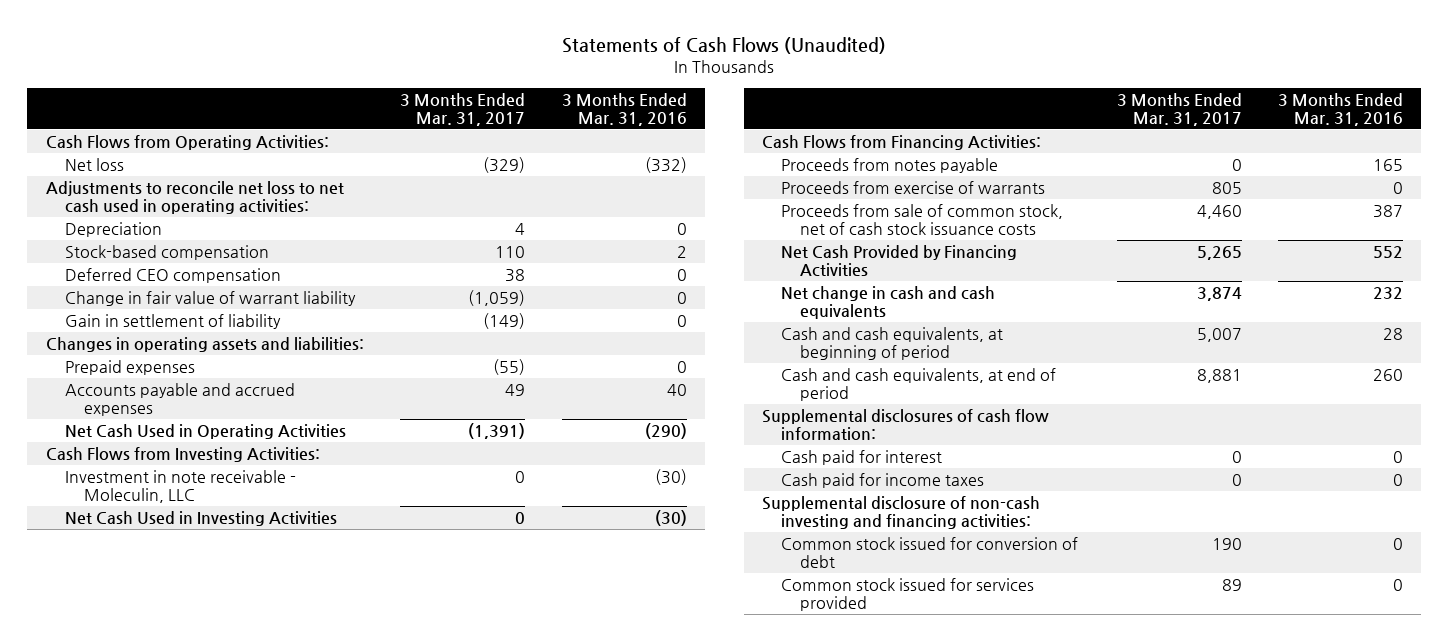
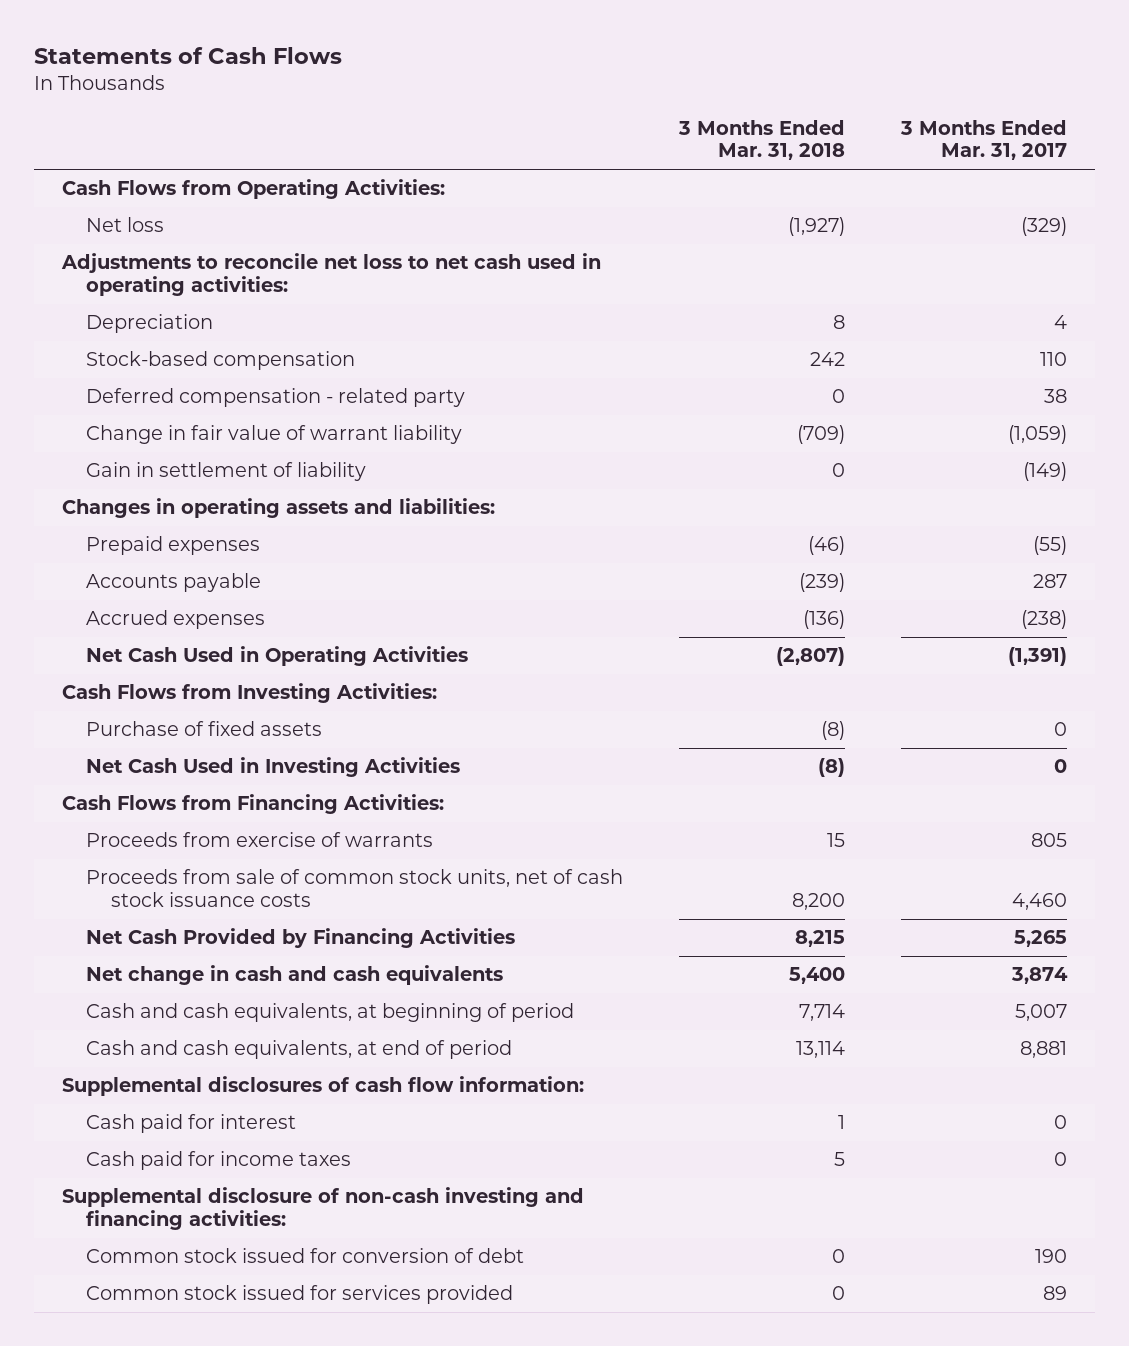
- Statements of Cash Flows (Unaudited)
+ Statements of Cash Flows
- | 3 Months Ended Mar. 31, 2017 | 3 Months Ended Mar. 31, 2016
+ | 3 Months Ended Mar. 31, 2018 | 3 Months Ended Mar. 31, 2017
- Deferred CEO compensation | 38 | 0
+ Deferred compensation - related party | 0 | 38
- Accounts payable and accrued expenses | 49 | 40
+ Accounts payable | (239) | 287
+ Accrued expenses | (136) | (238)
- Investment in note receivable - Moleculin, LLC | 0 | (30)
+ Purchase of fixed assets | (8) | 0
- Proceeds from notes payable | 0 | 165
- Proceeds from sale of common stock, net of cash stock issuance costs | 4,460 | 387
+ Proceeds from sale of common stock units, net of cash stock issuance costs | 8,200 | 4,460

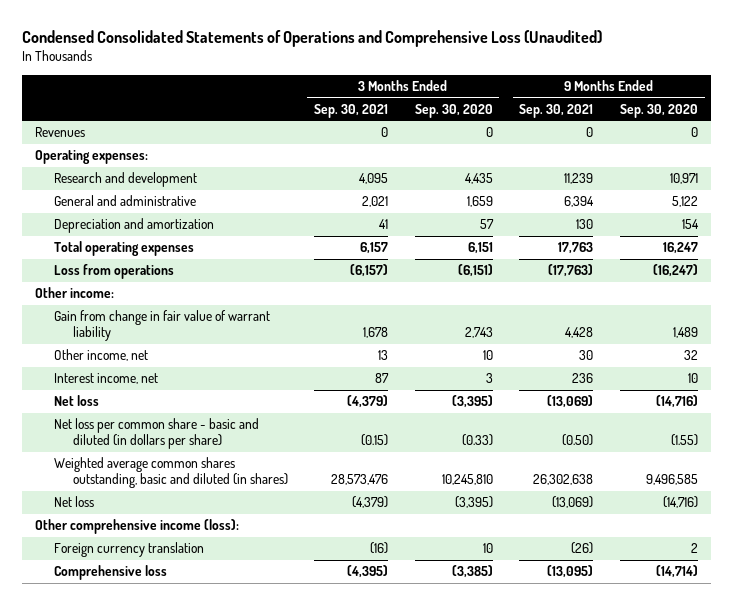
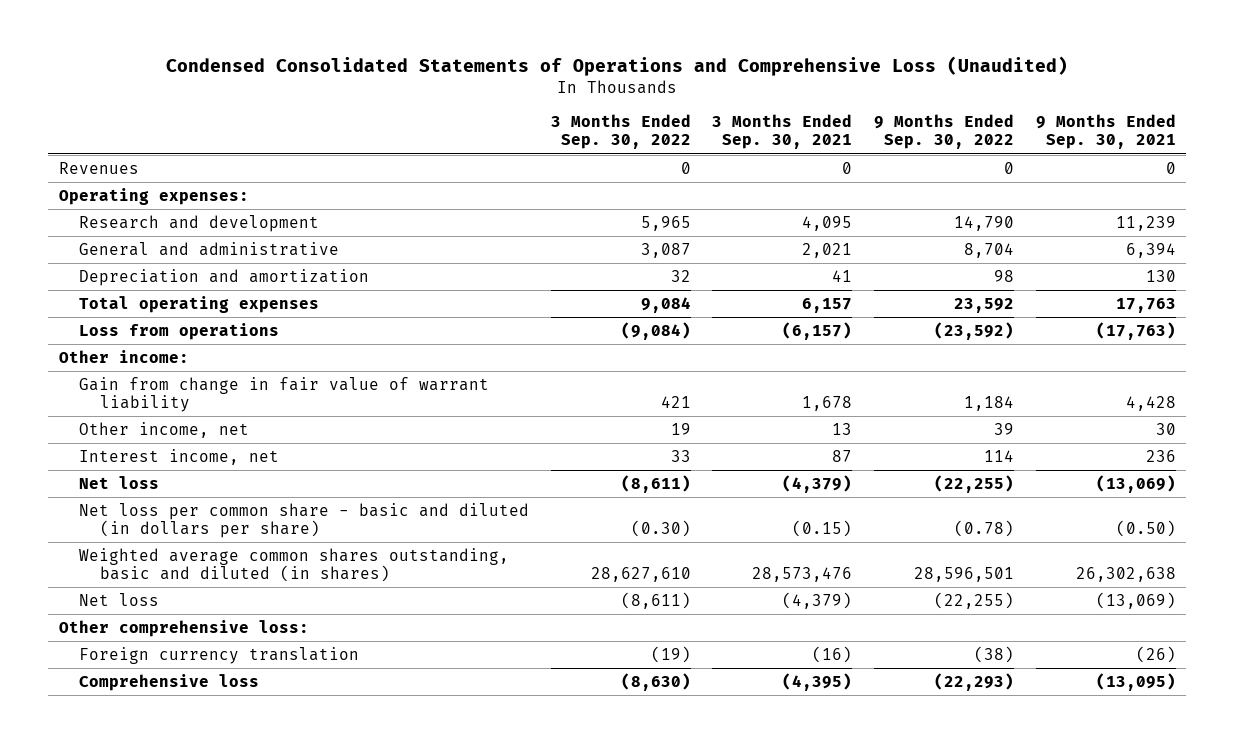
- | 3 Months Ended Sep. 30, 2021 | 3 Months Ended Sep. 30, 2020 | 9 Months Ended Sep. 30, 2021 | 9 Months Ended Sep. 30, 2020
+ | 3 Months Ended Sep. 30, 2022 | 3 Months Ended Sep. 30, 2021 | 9 Months Ended Sep. 30, 2022 | 9 Months Ended Sep. 30, 2021
- Other comprehensive income (loss):
+ Other comprehensive loss:

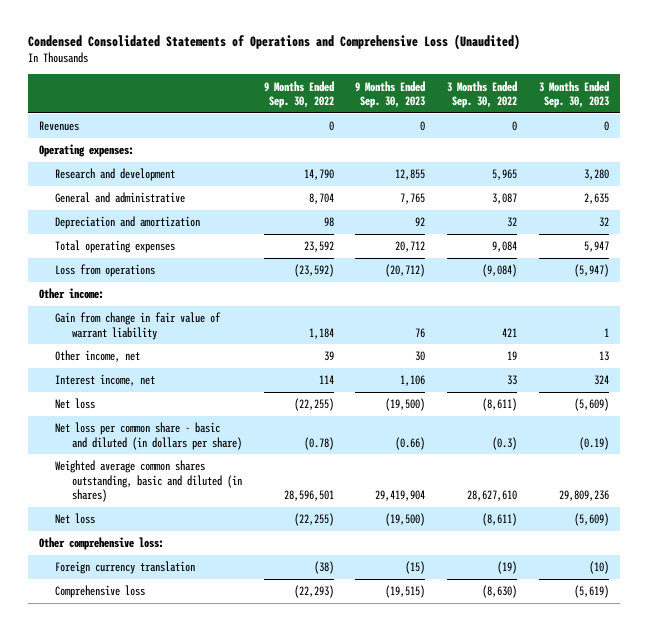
- | 3 Months Ended Sep. 30, 2022 | 3 Months Ended Sep. 30, 2021 | 9 Months Ended Sep. 30, 2022 | 9 Months Ended Sep. 30, 2021
+ | 9 Months Ended Sep. 30, 2022 | 9 Months Ended Sep. 30, 2023 | 3 Months Ended Sep. 30, 2022 | 3 Months Ended Sep. 30, 2023
- Net loss per common share - basic and diluted (in dollars per share) | (0.30) | (0.15) | (0.78) | (0.50)
+ Net loss per common share - basic and diluted (in dollars per share) | (0.78) | (0.66) | (0.3) | (0.19)

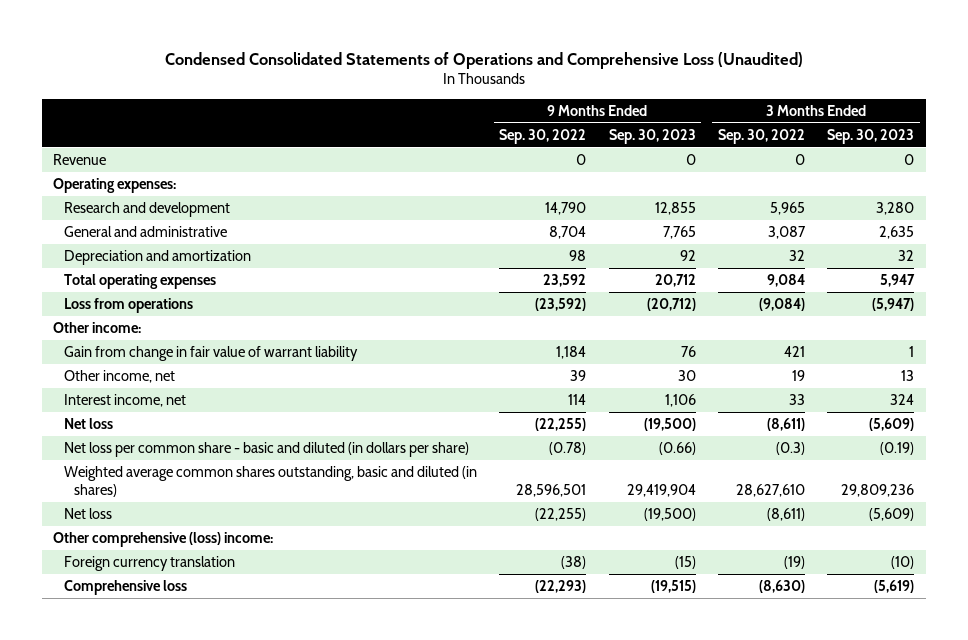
- Revenues | 0 | 0 | 0 | 0
+ Revenue | 0 | 0 | 0 | 0
- Other comprehensive loss:
+ Other comprehensive (loss) income:

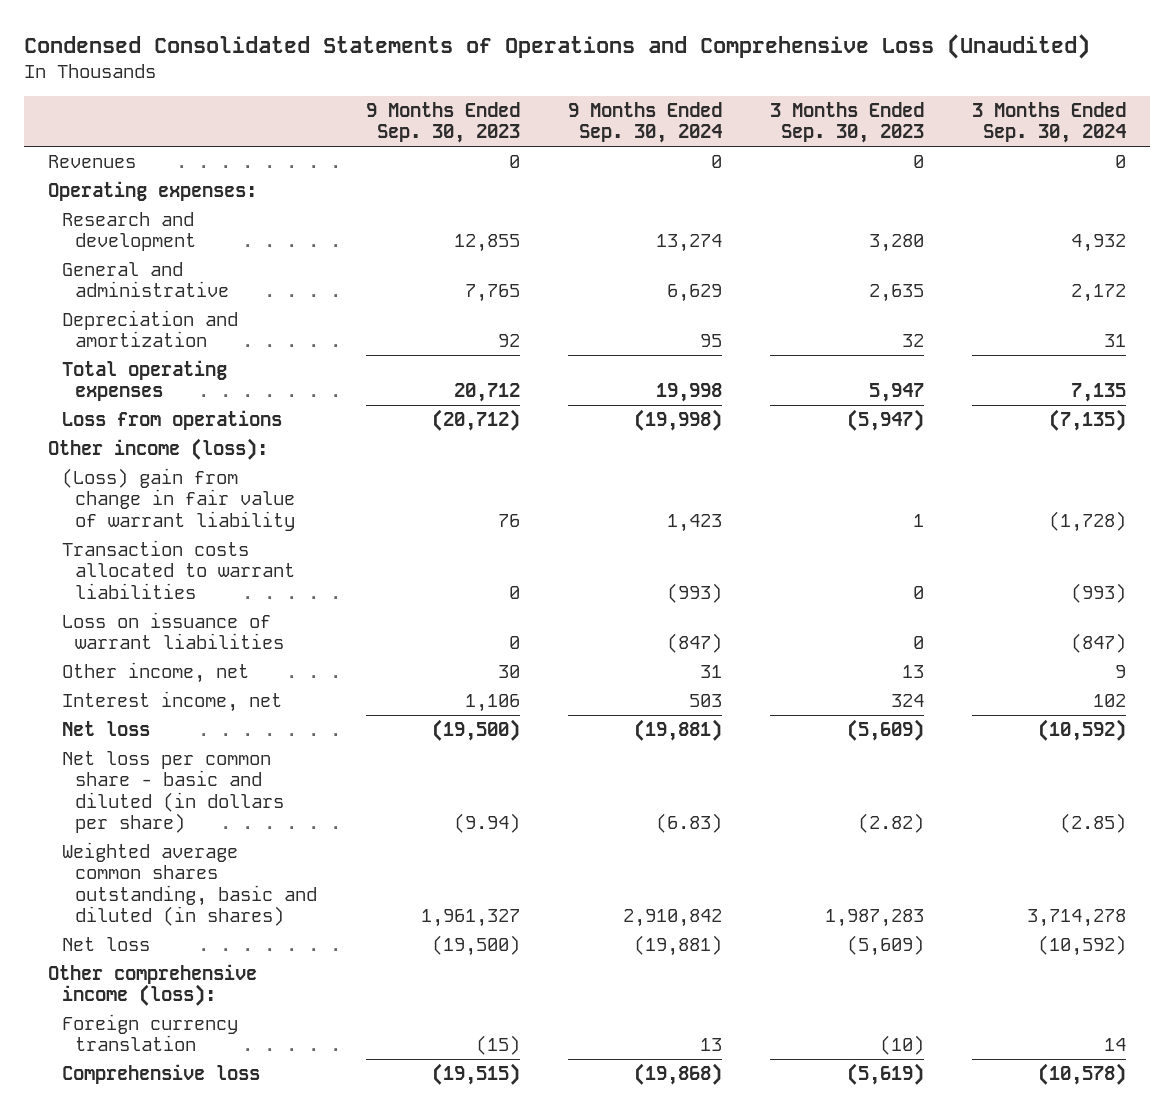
- | 9 Months Ended Sep. 30, 2022 | 9 Months Ended Sep. 30, 2023 | 3 Months Ended Sep. 30, 2022 | 3 Months Ended Sep. 30, 2023
+ | 9 Months Ended Sep. 30, 2023 | 9 Months Ended Sep. 30, 2024 | 3 Months Ended Sep. 30, 2023 | 3 Months Ended Sep. 30, 2024
- Revenue | 0 | 0 | 0 | 0
+ Revenues | 0 | 0 | 0 | 0
- Other income:
- Gain from change in fair value of warrant liability | 1,184 | 76 | 421 | 1
+ Other income (loss):
+ (Loss) gain from change in fair value of warrant liability | 76 | 1,423 | 1 | (1,728)
+ Transaction costs allocated to warrant liabilities | 0 | (993) | 0 | (993)
+ Loss on issuance of warrant liabilities | 0 | (847) | 0 | (847)
- Net loss per common share - basic and diluted (in dollars per share) | (0.78) | (0.66) | (0.3) | (0.19)
- Weighted average common shares outstanding, basic and diluted (in shares) | 28,596,501 | 29,419,904 | 28,627,610 | 29,809,236
+ Net loss per common share - basic and diluted (in dollars per share) | (9.94) | (6.83) | (2.82) | (2.85)
+ Weighted average common shares outstanding, basic and diluted (in shares) | 1,961,327 | 2,910,842 | 1,987,283 | 3,714,278
- Other comprehensive (loss) income:
+ Other comprehensive income (loss):

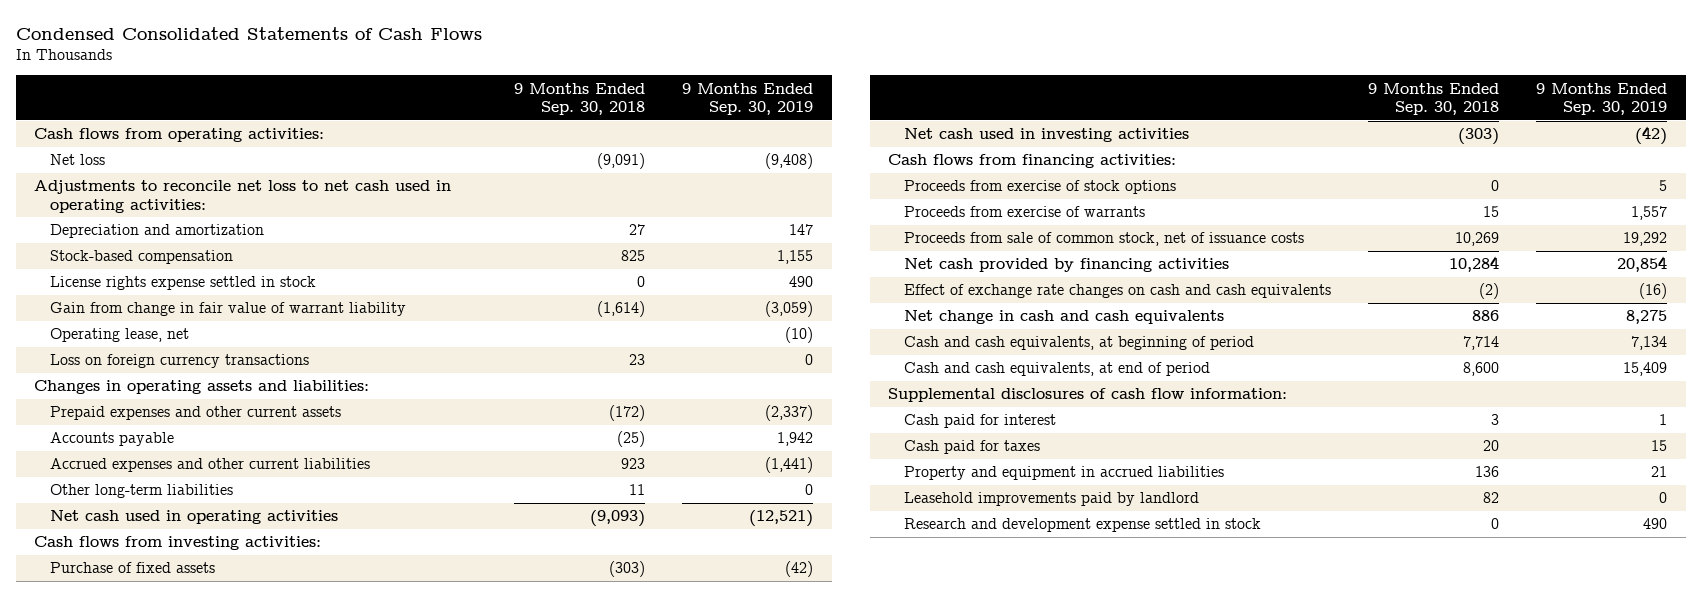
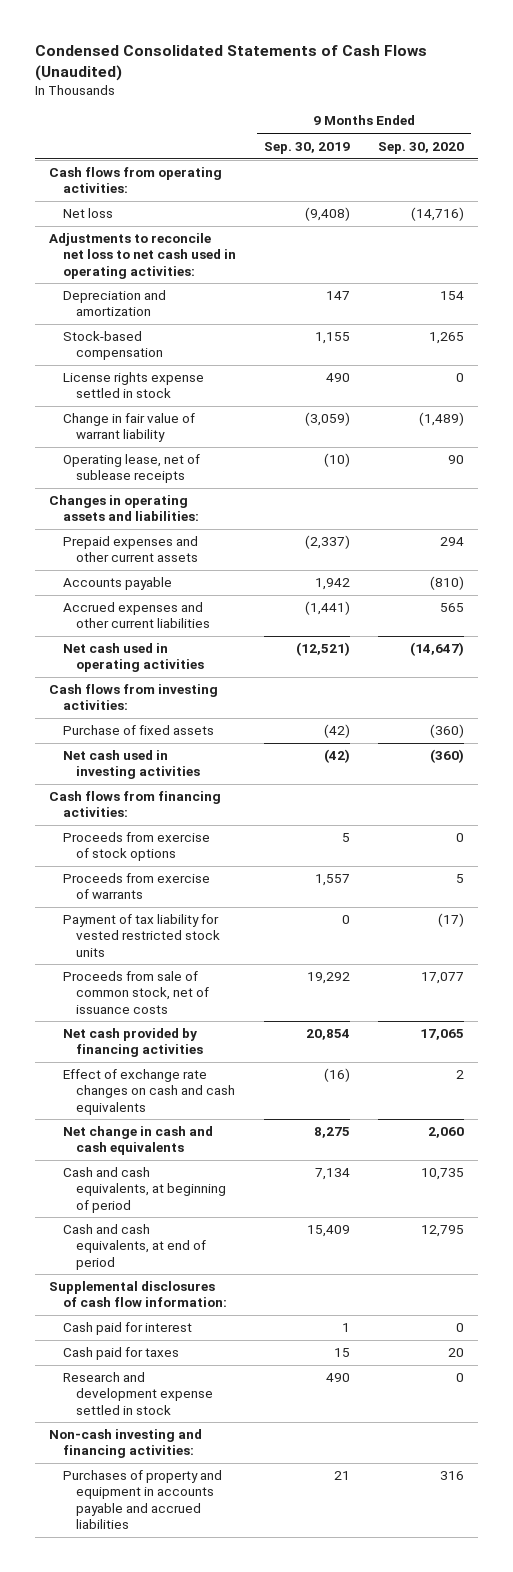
- Condensed Consolidated Statements of Cash Flows
+ Condensed Consolidated Statements of Cash Flows (Unaudited)
- | 9 Months Ended Sep. 30, 2018 | 9 Months Ended Sep. 30, 2019
+ | 9 Months Ended Sep. 30, 2019 | 9 Months Ended Sep. 30, 2020
- Gain from change in fair value of warrant liability | (1,614) | (3,059)
- Operating lease, net | | (10)
- Loss on foreign currency transactions | 23 | 0
+ Change in fair value of warrant liability | (3,059) | (1,489)
+ Operating lease, net of sublease receipts | (10) | 90
- Other long-term liabilities | 11 | 0
+ Payment of tax liability for vested restricted stock units | 0 | (17)
- Property and equipment in accrued liabilities | 136 | 21
- Leasehold improvements paid by landlord | 82 | 0
+ Non-cash investing and financing activities:
+ Purchases of property and equipment in accounts payable and accrued liabilities | 21 | 316

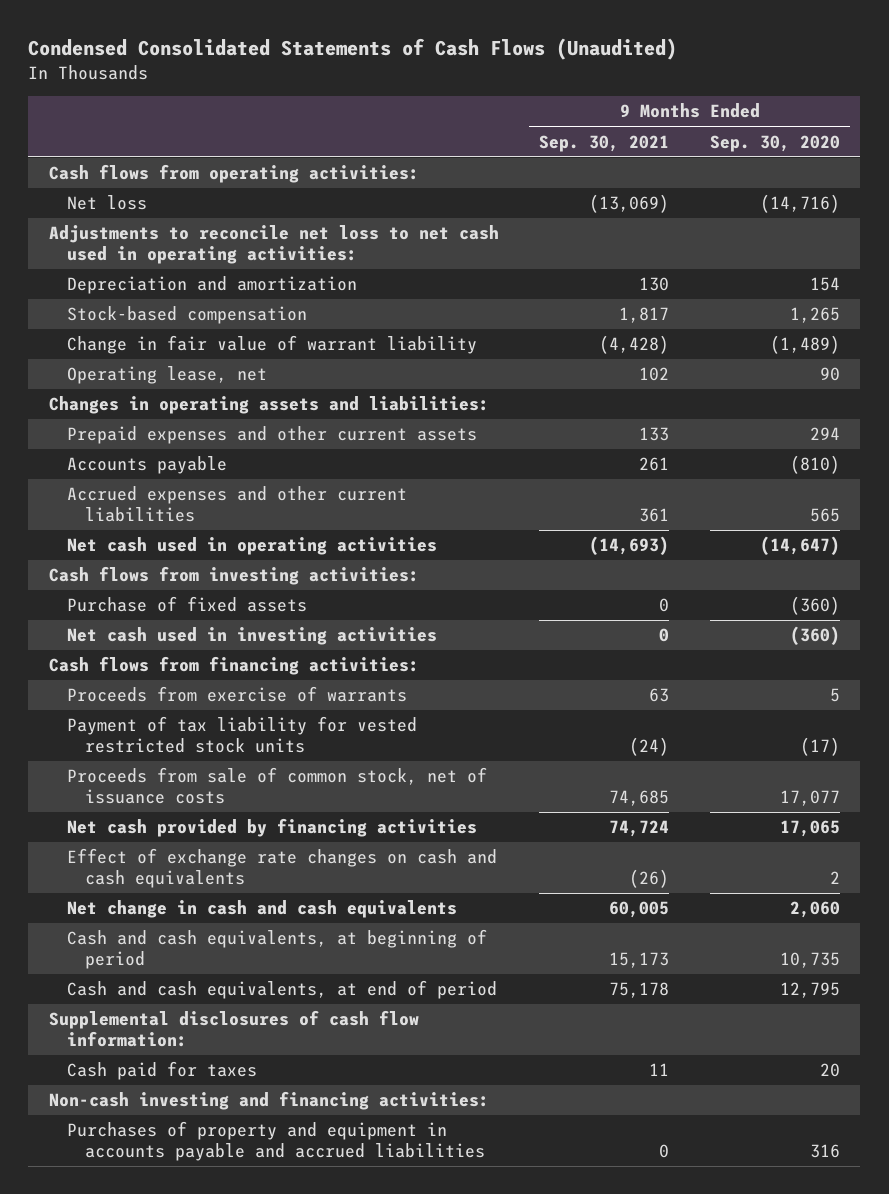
- | 9 Months Ended Sep. 30, 2019 | 9 Months Ended Sep. 30, 2020
+ | 9 Months Ended Sep. 30, 2021 | 9 Months Ended Sep. 30, 2020
- License rights expense settled in stock | 490 | 0
- Operating lease, net of sublease receipts | (10) | 90
+ Operating lease, net | 102 | 90
- Proceeds from exercise of stock options | 5 | 0
- Cash paid for interest | 1 | 0
- Research and development expense settled in stock | 490 | 0

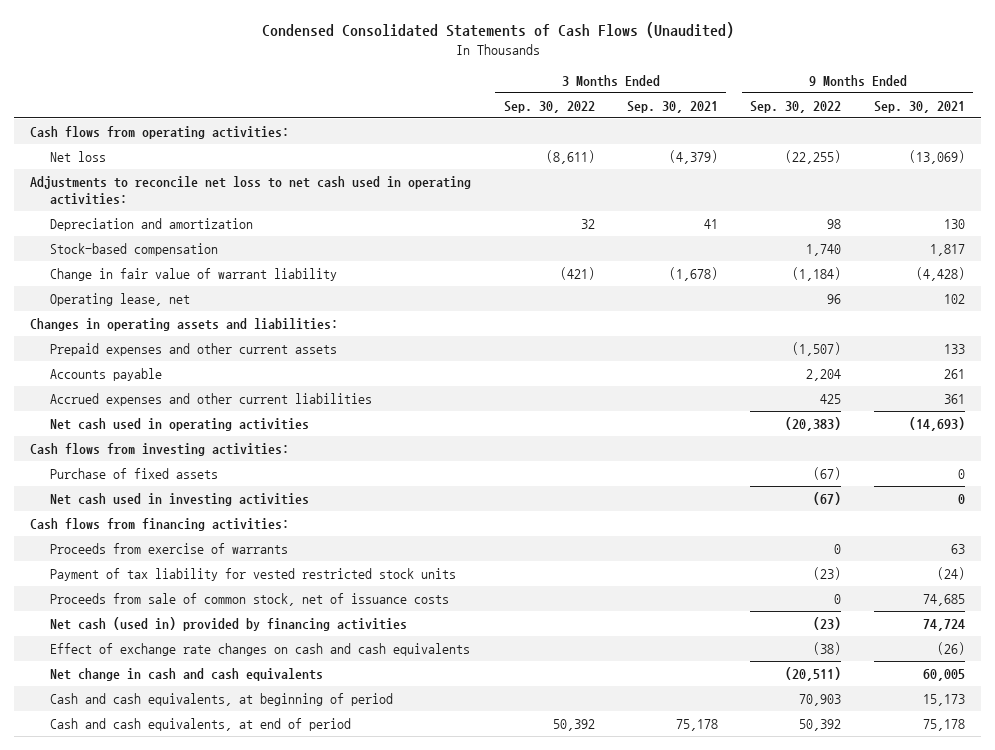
- | 9 Months Ended Sep. 30, 2021 | 9 Months Ended Sep. 30, 2020
+ | 3 Months Ended Sep. 30, 2022 | 3 Months Ended Sep. 30, 2021 | 9 Months Ended Sep. 30, 2022 | 9 Months Ended Sep. 30, 2021
- Net cash provided by financing activities | 74,724 | 17,065
+ Net cash (used in) provided by financing activities | | | (23) | 74,724
- Supplemental disclosures of cash flow information:
- Cash paid for taxes | 11 | 20
- Non-cash investing and financing activities:
- Purchases of property and equipment in accounts payable and accrued liabilities | 0 | 316

